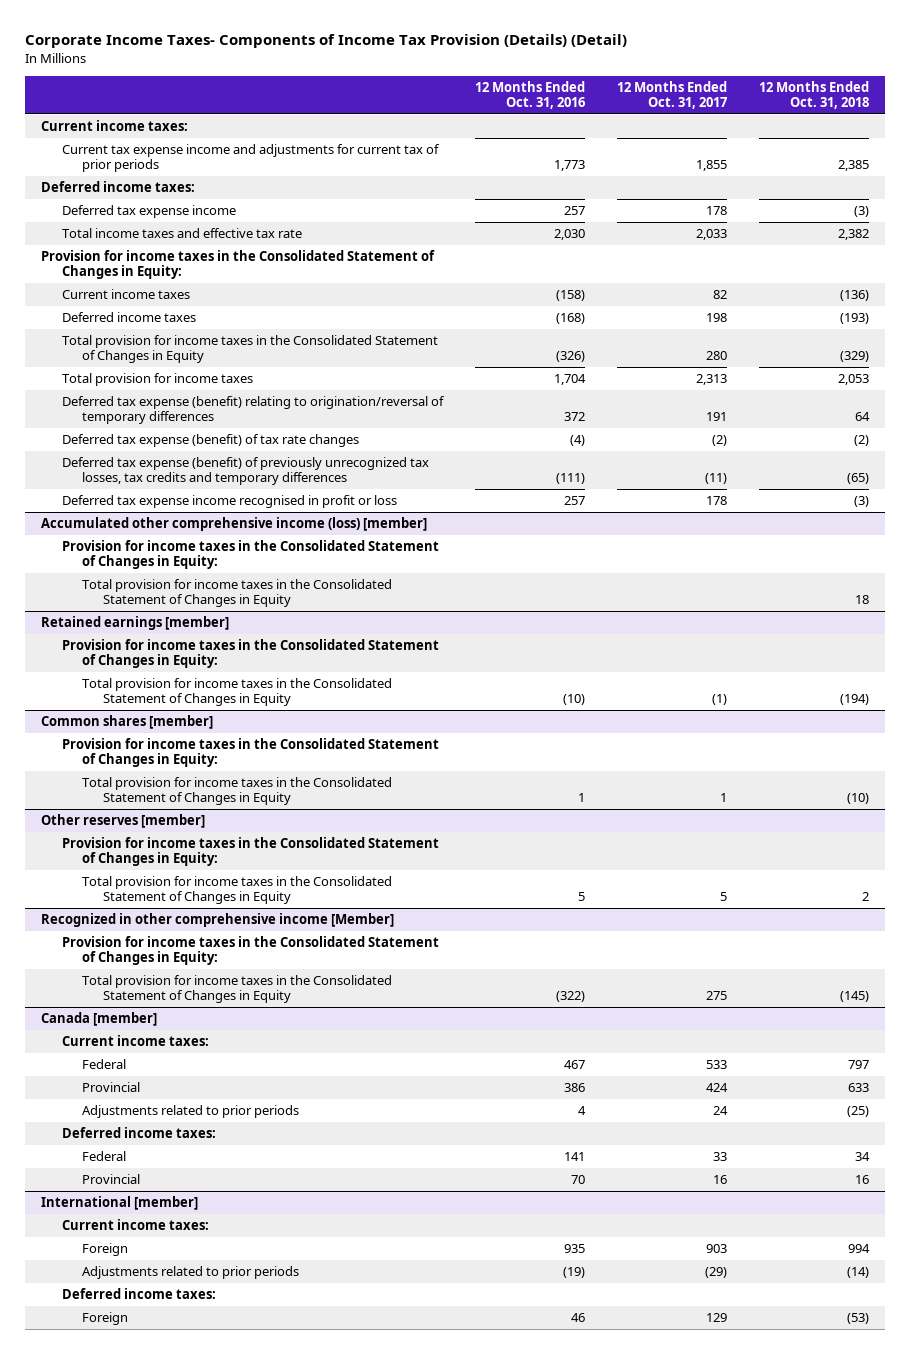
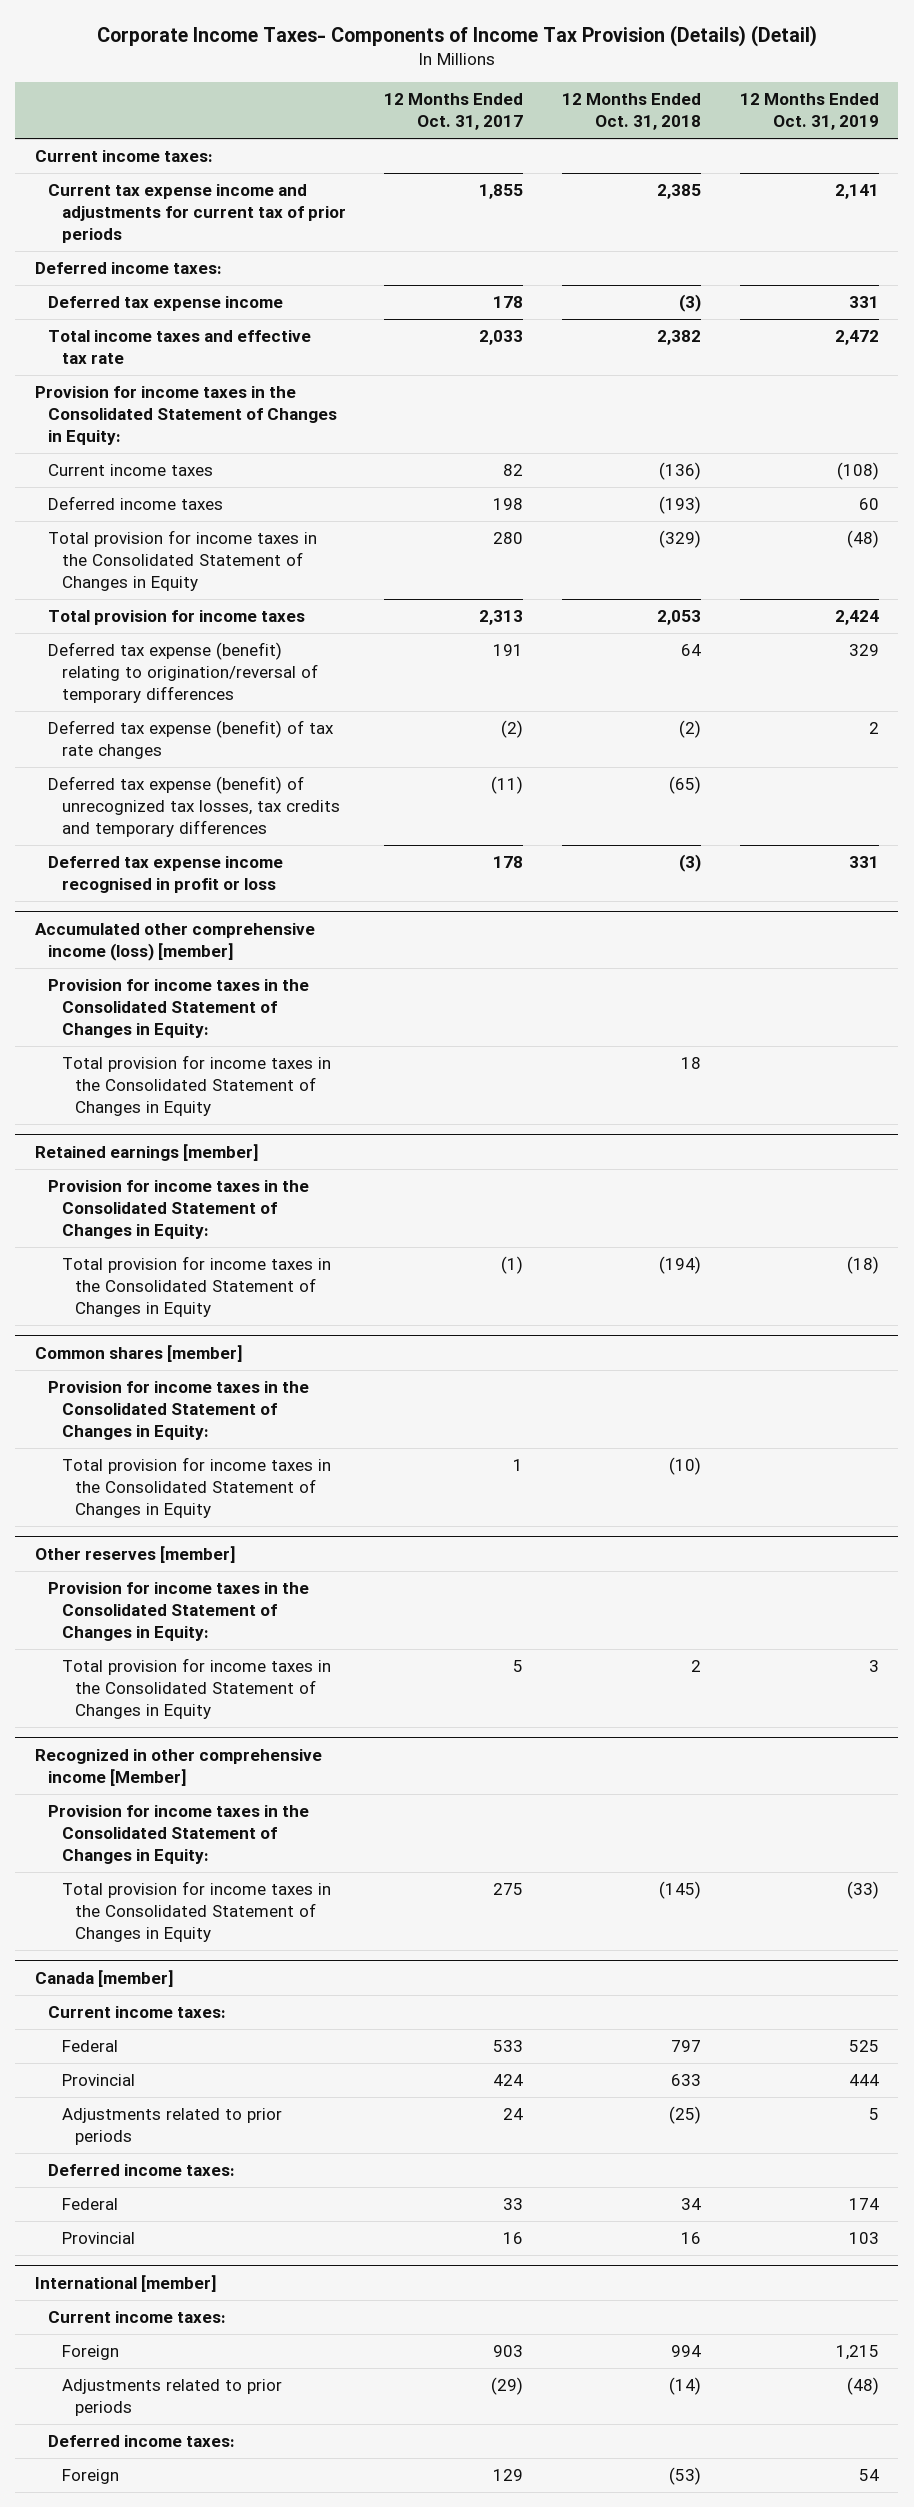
- | 12 Months Ended Oct. 31, 2016 | 12 Months Ended Oct. 31, 2017 | 12 Months Ended Oct. 31, 2018
+ | 12 Months Ended Oct. 31, 2017 | 12 Months Ended Oct. 31, 2018 | 12 Months Ended Oct. 31, 2019
- Deferred tax expense (benefit) of previously unrecognized tax losses, tax credits and temporary differences | (111) | (11) | (65)
+ Deferred tax expense (benefit) of unrecognized tax losses, tax credits and temporary differences | (11) | (65) |

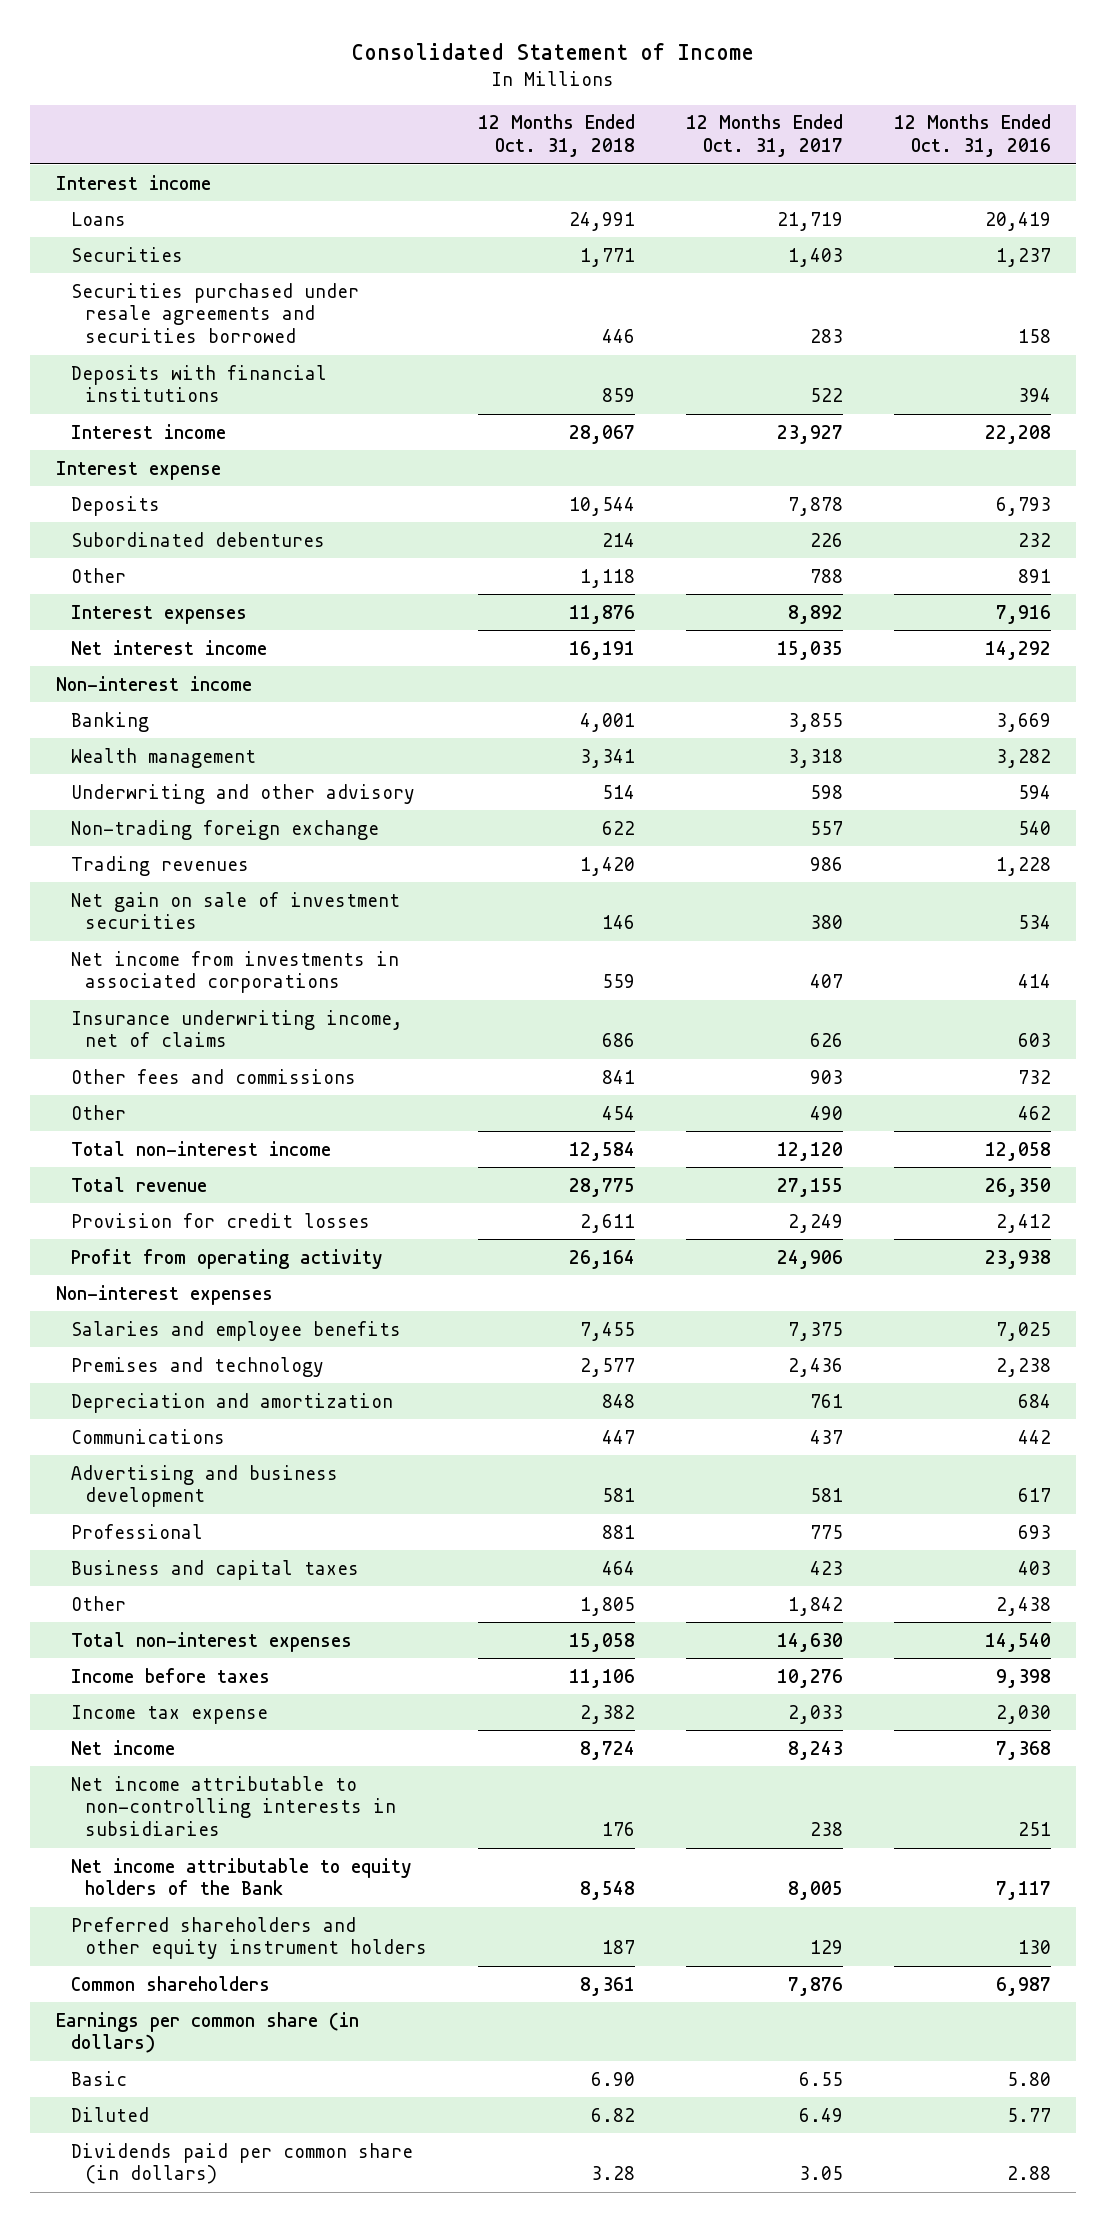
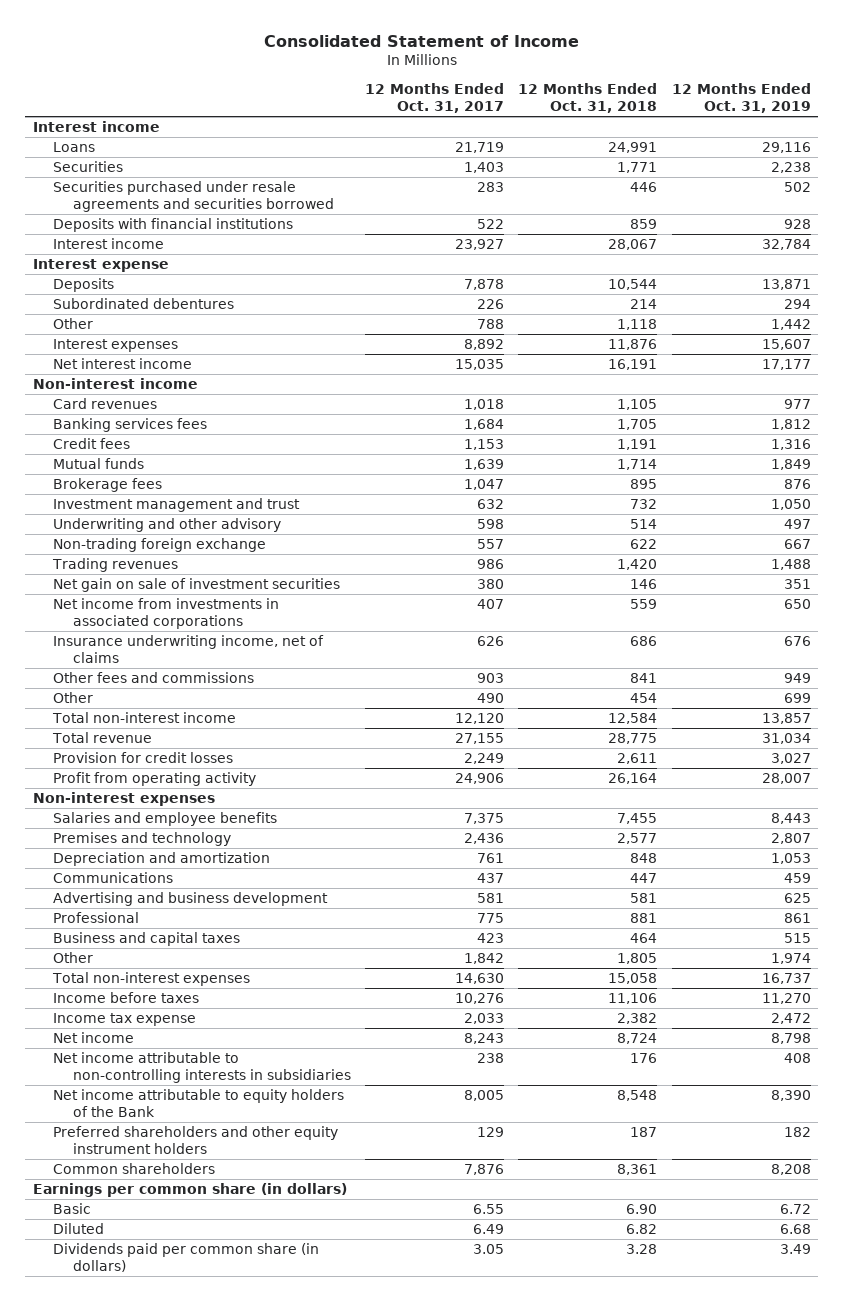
- | 12 Months Ended Oct. 31, 2018 | 12 Months Ended Oct. 31, 2017 | 12 Months Ended Oct. 31, 2016
+ | 12 Months Ended Oct. 31, 2017 | 12 Months Ended Oct. 31, 2018 | 12 Months Ended Oct. 31, 2019
- Banking | 4,001 | 3,855 | 3,669
- Wealth management | 3,341 | 3,318 | 3,282
+ Card revenues | 1,018 | 1,105 | 977
+ Banking services fees | 1,684 | 1,705 | 1,812
+ Credit fees | 1,153 | 1,191 | 1,316
+ Mutual funds | 1,639 | 1,714 | 1,849
+ Brokerage fees | 1,047 | 895 | 876
+ Investment management and trust | 632 | 732 | 1,050

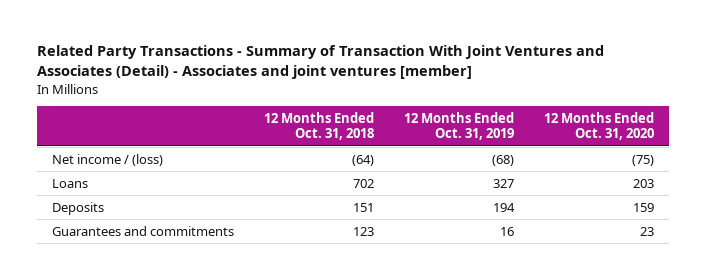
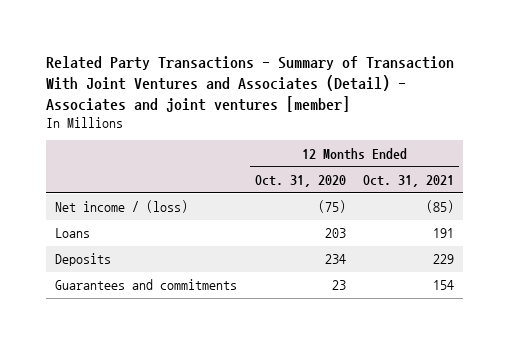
- | 12 Months Ended Oct. 31, 2018 | 12 Months Ended Oct. 31, 2019 | 12 Months Ended Oct. 31, 2020
+ | 12 Months Ended Oct. 31, 2020 | 12 Months Ended Oct. 31, 2021
- Deposits | 151 | 194 | 159
+ Deposits | 234 | 229

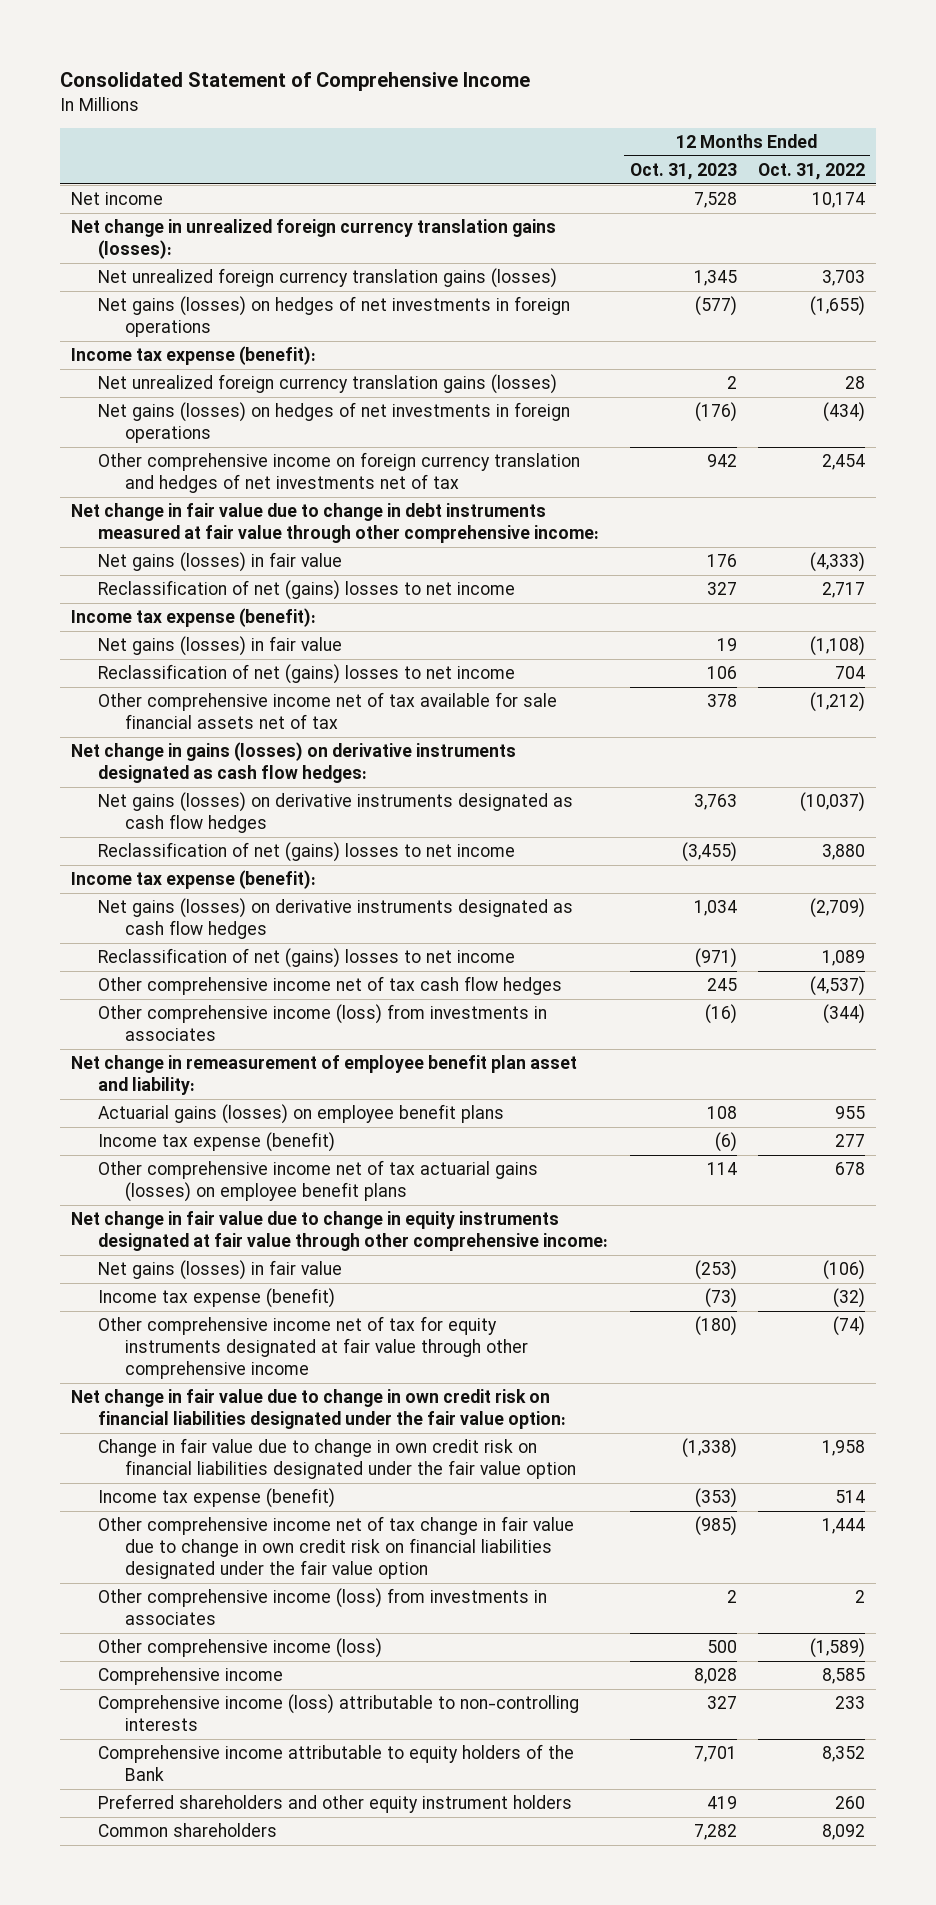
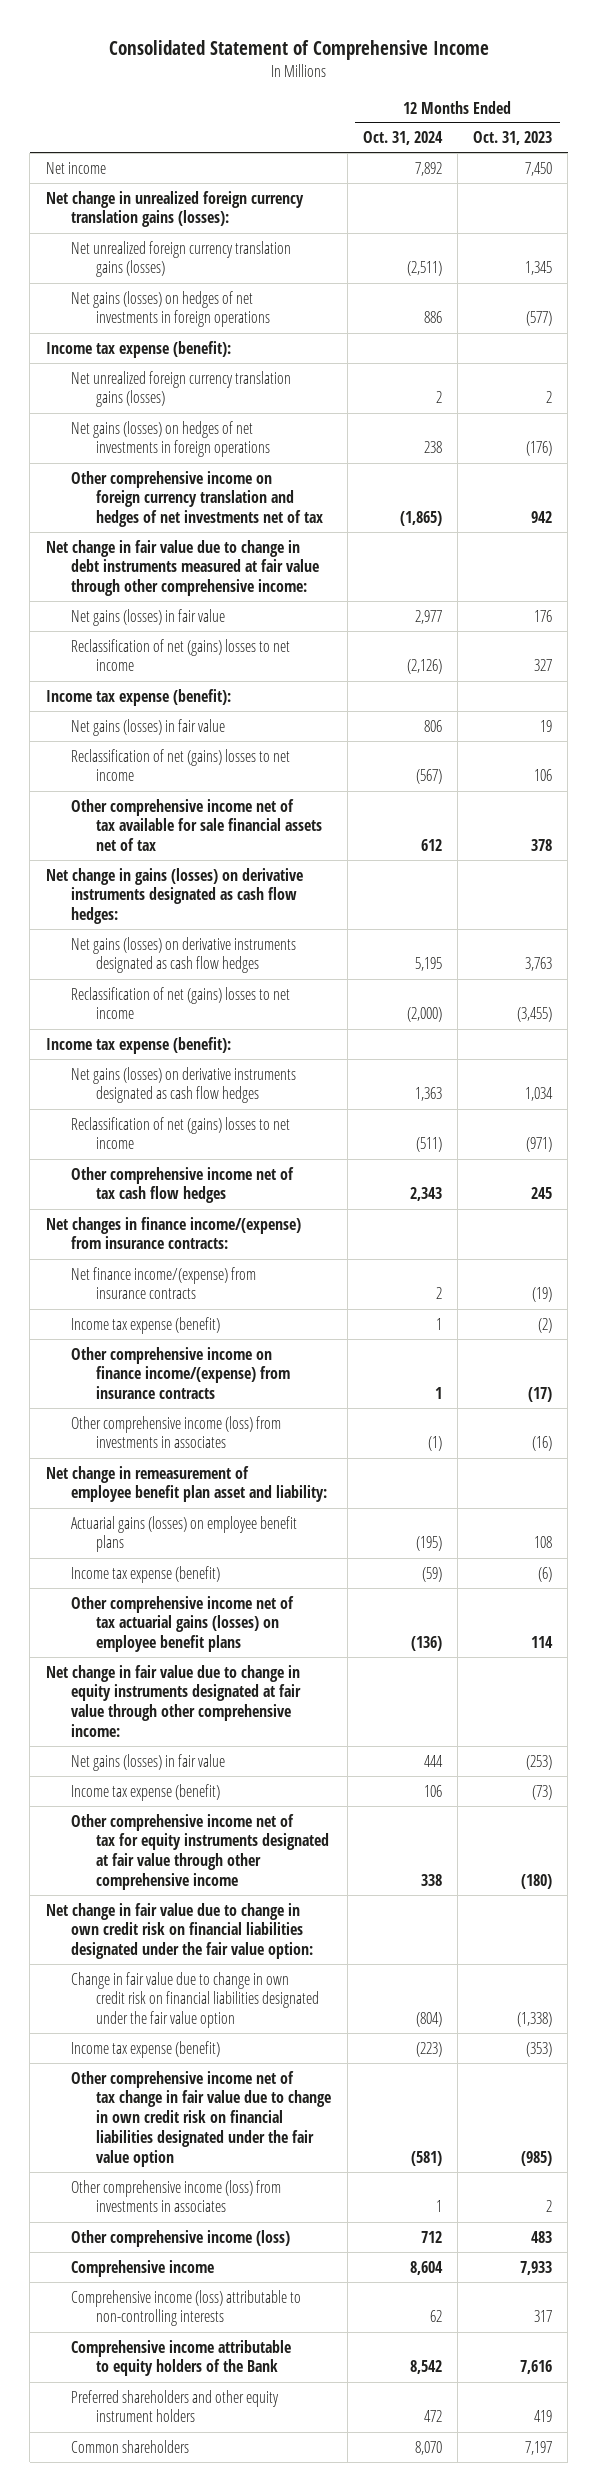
- | 12 Months Ended Oct. 31, 2023 | 12 Months Ended Oct. 31, 2022
+ | 12 Months Ended Oct. 31, 2024 | 12 Months Ended Oct. 31, 2023
- Net income | 7,528 | 10,174
+ Net income | 7,892 | 7,450
+ Net changes in finance income/(expense) from insurance contracts:
+ Net finance income/(expense) from insurance contracts | 2 | (19)
+ Income tax expense (benefit) | 1 | (2)
+ Other comprehensive income on finance income/(expense) from insurance contracts | 1 | (17)
- Other comprehensive income (loss) | 500 | (1,589)
- Comprehensive income | 8,028 | 8,585
- Comprehensive income (loss) attributable to non-controlling interests | 327 | 233
- Comprehensive income attributable to equity holders of the Bank | 7,701 | 8,352
+ Other comprehensive income (loss) | 712 | 483
+ Comprehensive income | 8,604 | 7,933
+ Comprehensive income (loss) attributable to non-controlling interests | 62 | 317
+ Comprehensive income attributable to equity holders of the Bank | 8,542 | 7,616
- Common shareholders | 7,282 | 8,092
+ Common shareholders | 8,070 | 7,197

